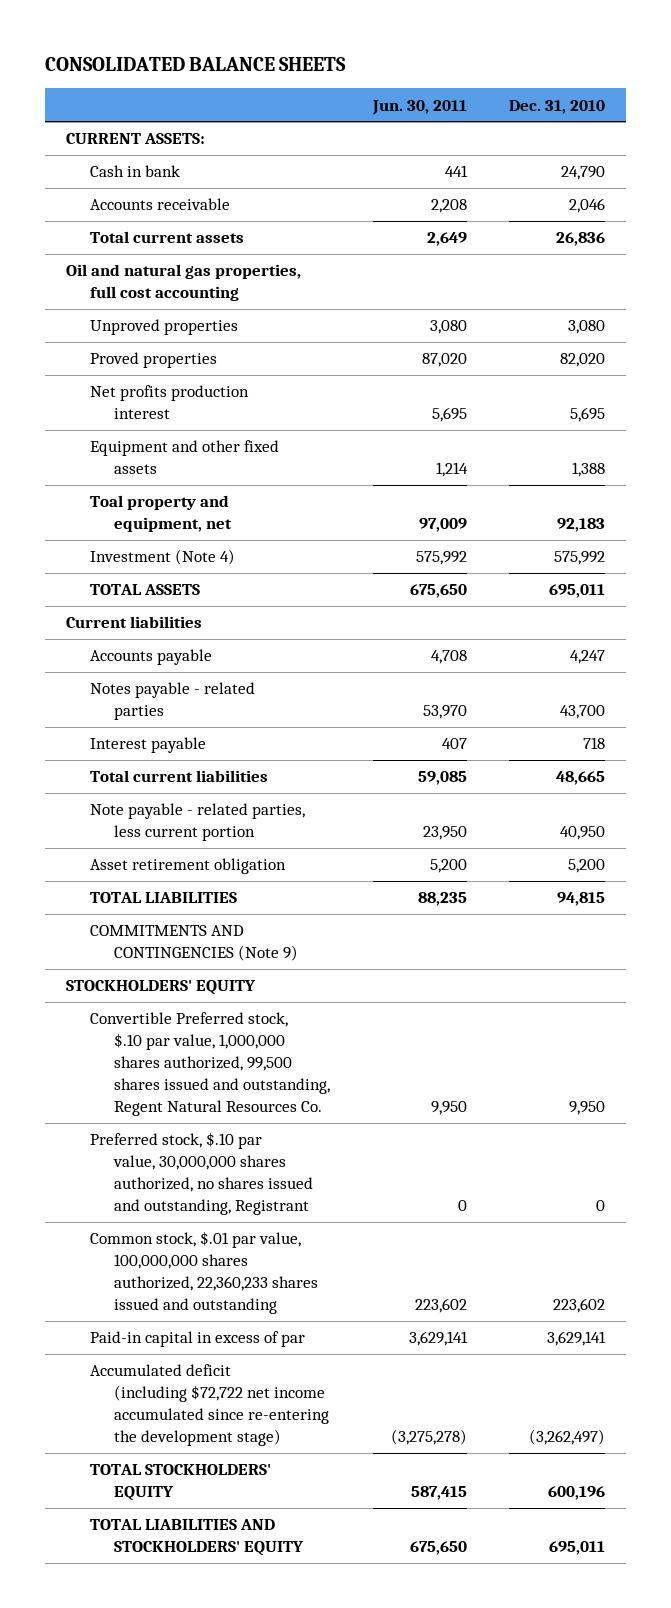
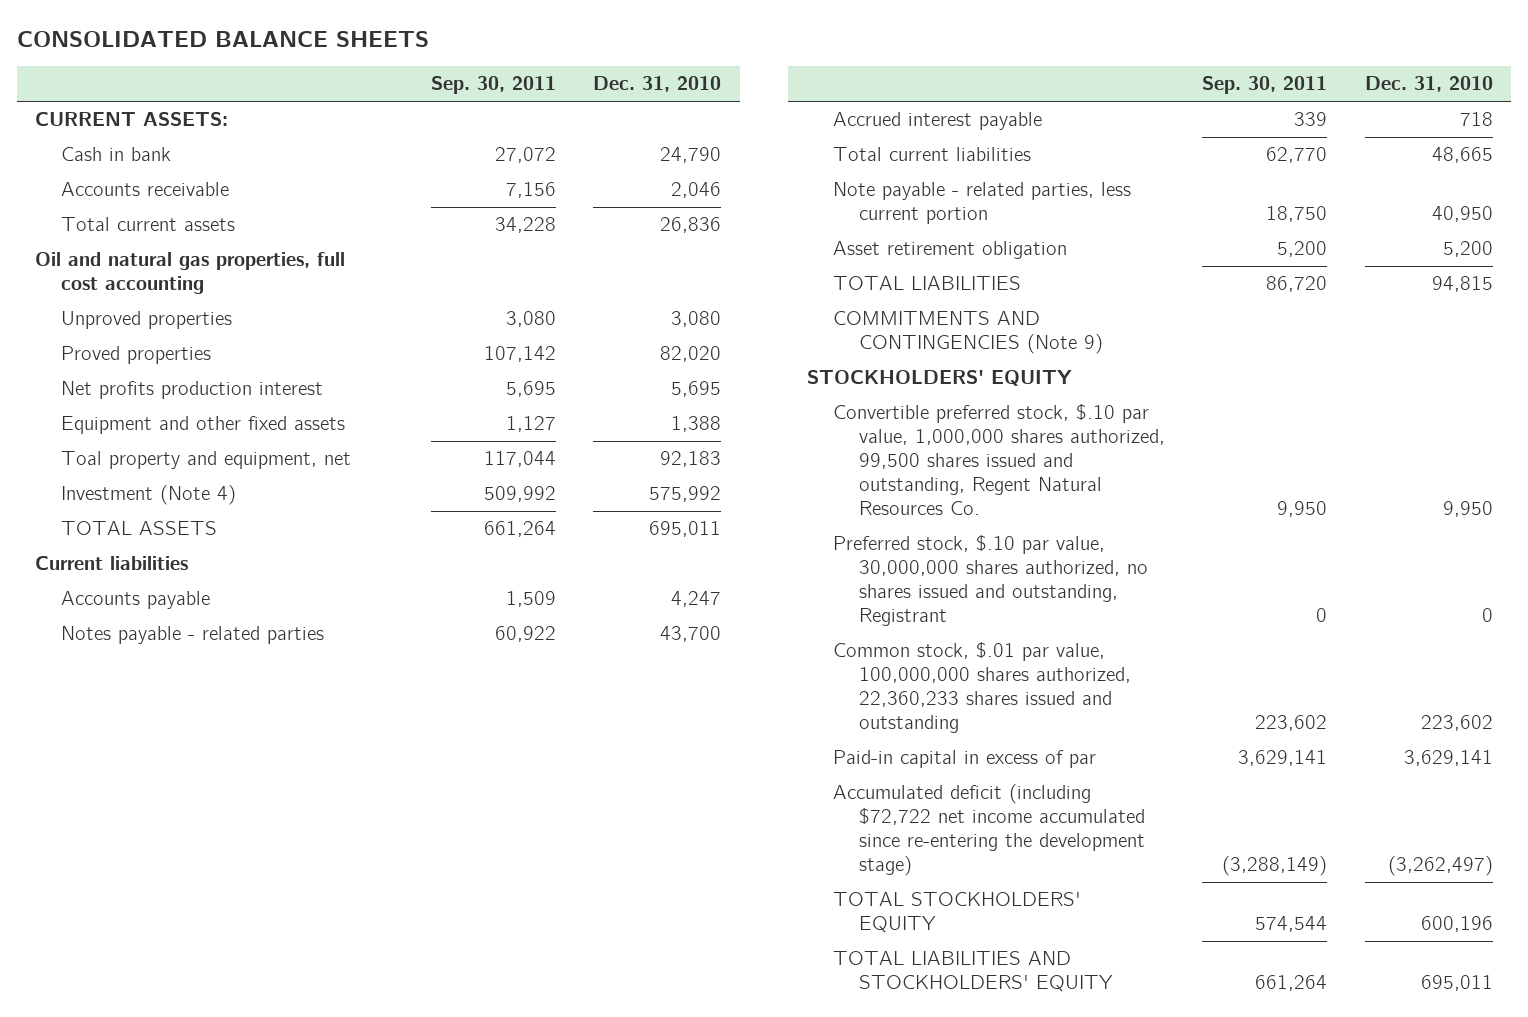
- | Jun. 30, 2011 | Dec. 31, 2010
+ | Sep. 30, 2011 | Dec. 31, 2010
- Interest payable | 407 | 718
+ Accrued interest payable | 339 | 718
- Convertible Preferred stock, $.10 par value, 1,000,000 shares authorized, 99,500 shares issued and outstanding, Regent Natural Resources Co. | 9,950 | 9,950
+ Convertible preferred stock, $.10 par value, 1,000,000 shares authorized, 99,500 shares issued and outstanding, Regent Natural Resources Co. | 9,950 | 9,950

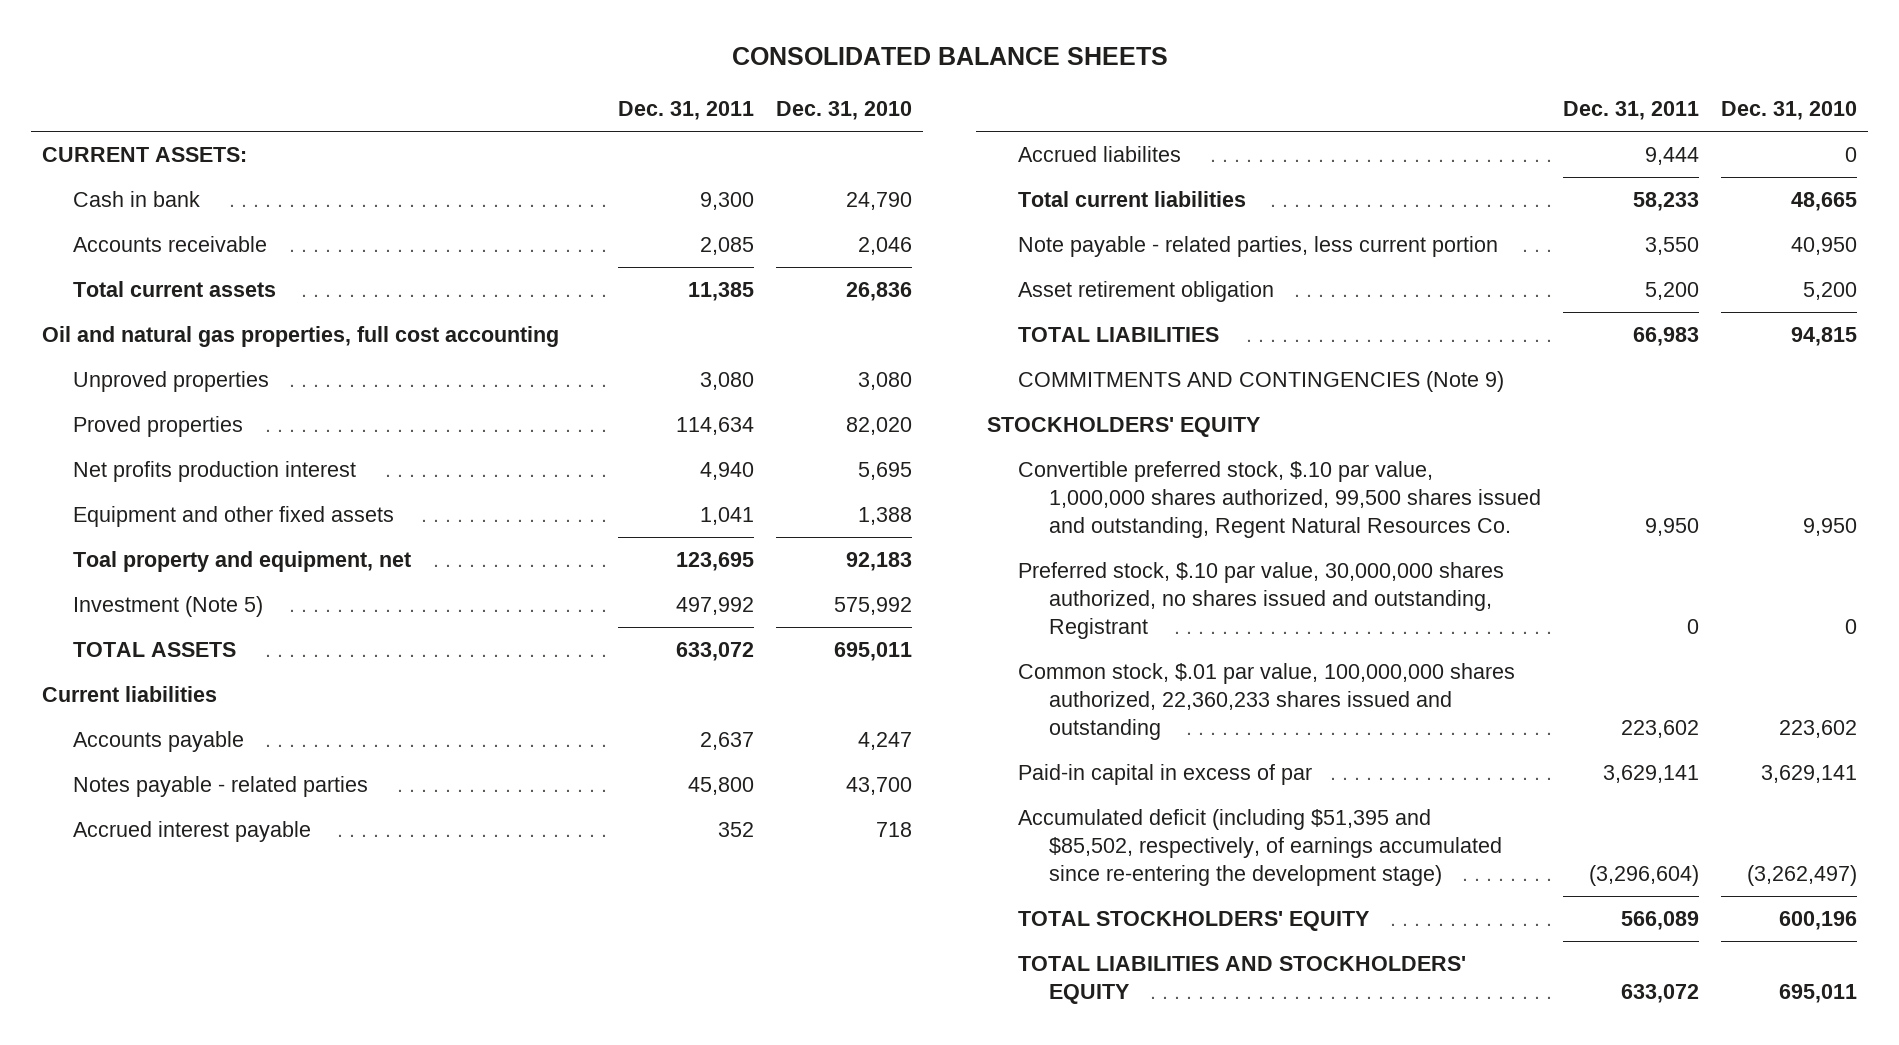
- | Sep. 30, 2011 | Dec. 31, 2010
+ | Dec. 31, 2011 | Dec. 31, 2010
- Investment (Note 4) | 509,992 | 575,992
+ Investment (Note 5) | 497,992 | 575,992
+ Accrued liabilites | 9,444 | 0
- Accumulated deficit (including $72,722 net income accumulated since re-entering the development stage) | (3,288,149) | (3,262,497)
+ Accumulated deficit (including $51,395 and $85,502, respectively, of earnings accumulated since re-entering the development stage) | (3,296,604) | (3,262,497)

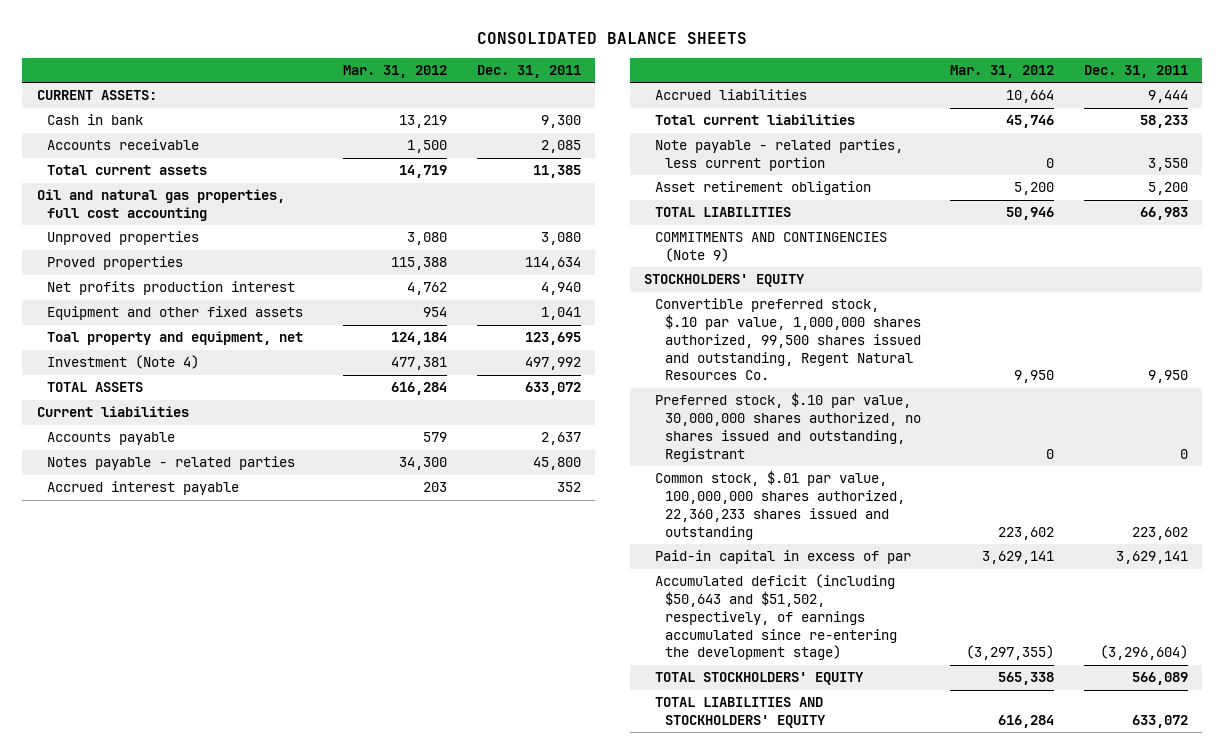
- | Dec. 31, 2011 | Dec. 31, 2010
+ | Mar. 31, 2012 | Dec. 31, 2011
- Investment (Note 5) | 497,992 | 575,992
+ Investment (Note 4) | 477,381 | 497,992
- Accrued liabilites | 9,444 | 0
+ Accrued liabilities | 10,664 | 9,444
- Accumulated deficit (including $51,395 and $85,502, respectively, of earnings accumulated since re-entering the development stage) | (3,296,604) | (3,262,497)
+ Accumulated deficit (including $50,643 and $51,502, respectively, of earnings accumulated since re-entering the development stage) | (3,297,355) | (3,296,604)

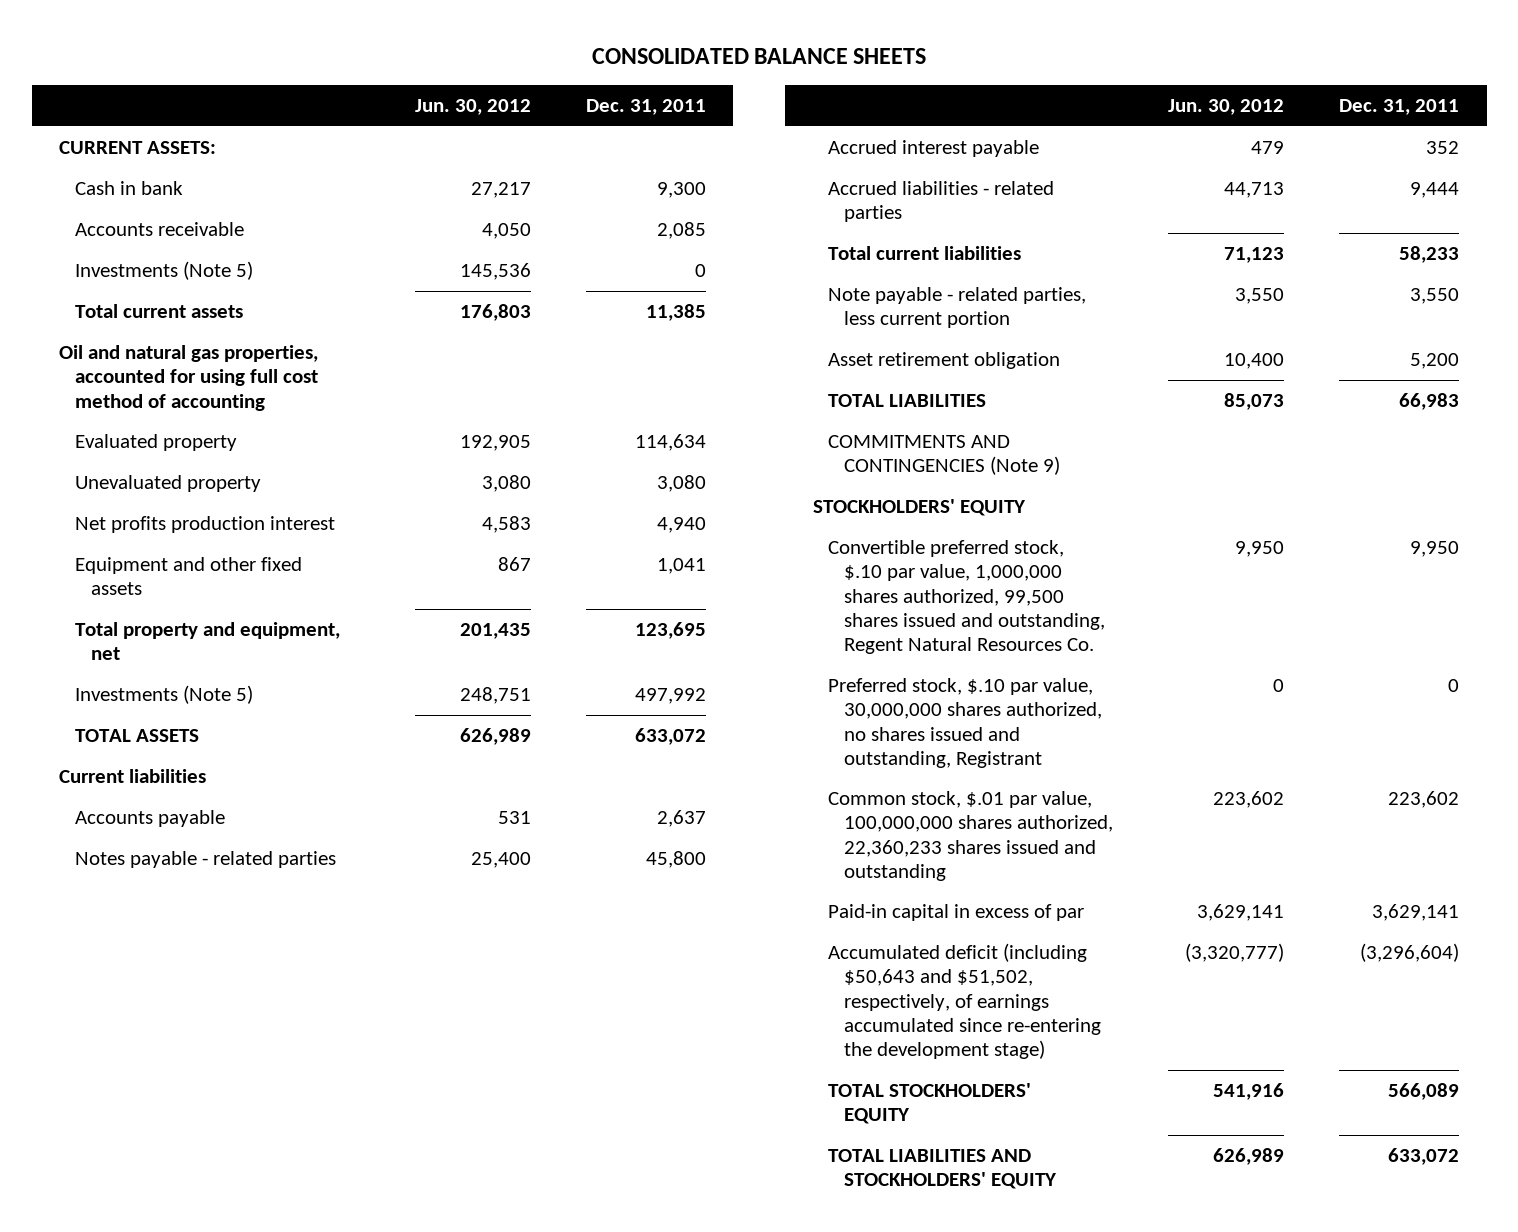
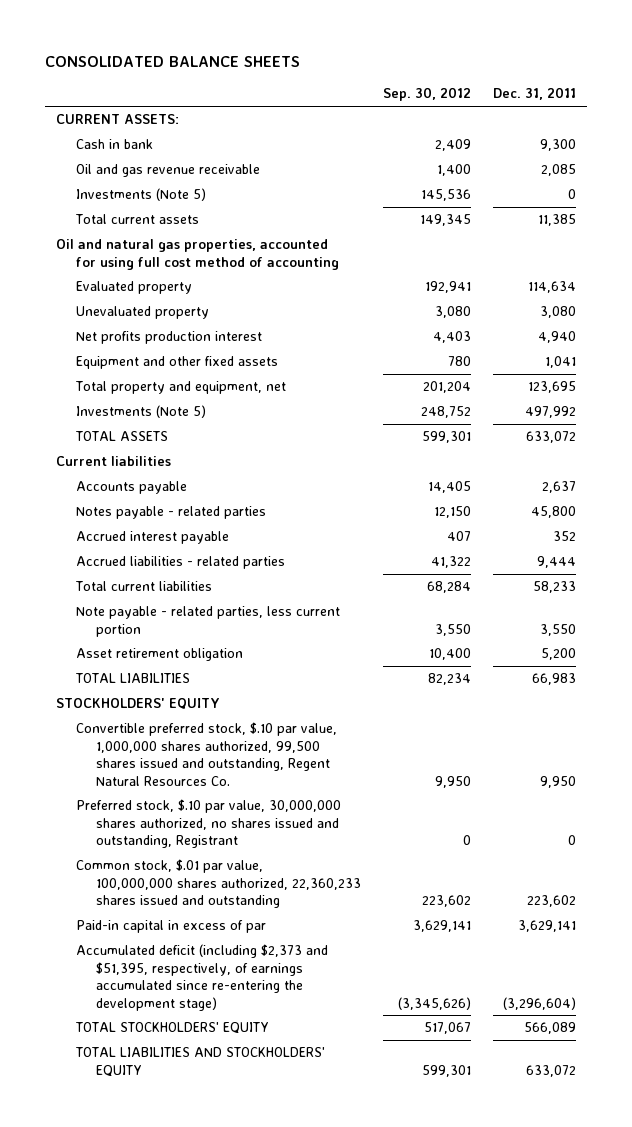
- | Jun. 30, 2012 | Dec. 31, 2011
+ | Sep. 30, 2012 | Dec. 31, 2011
- Accounts receivable | 4,050 | 2,085
+ Oil and gas revenue receivable | 1,400 | 2,085
- COMMITMENTS AND CONTINGENCIES (Note 9)
- Accumulated deficit (including $50,643 and $51,502, respectively, of earnings accumulated since re-entering the development stage) | (3,320,777) | (3,296,604)
+ Accumulated deficit (including $2,373 and $51,395, respectively, of earnings accumulated since re-entering the development stage) | (3,345,626) | (3,296,604)

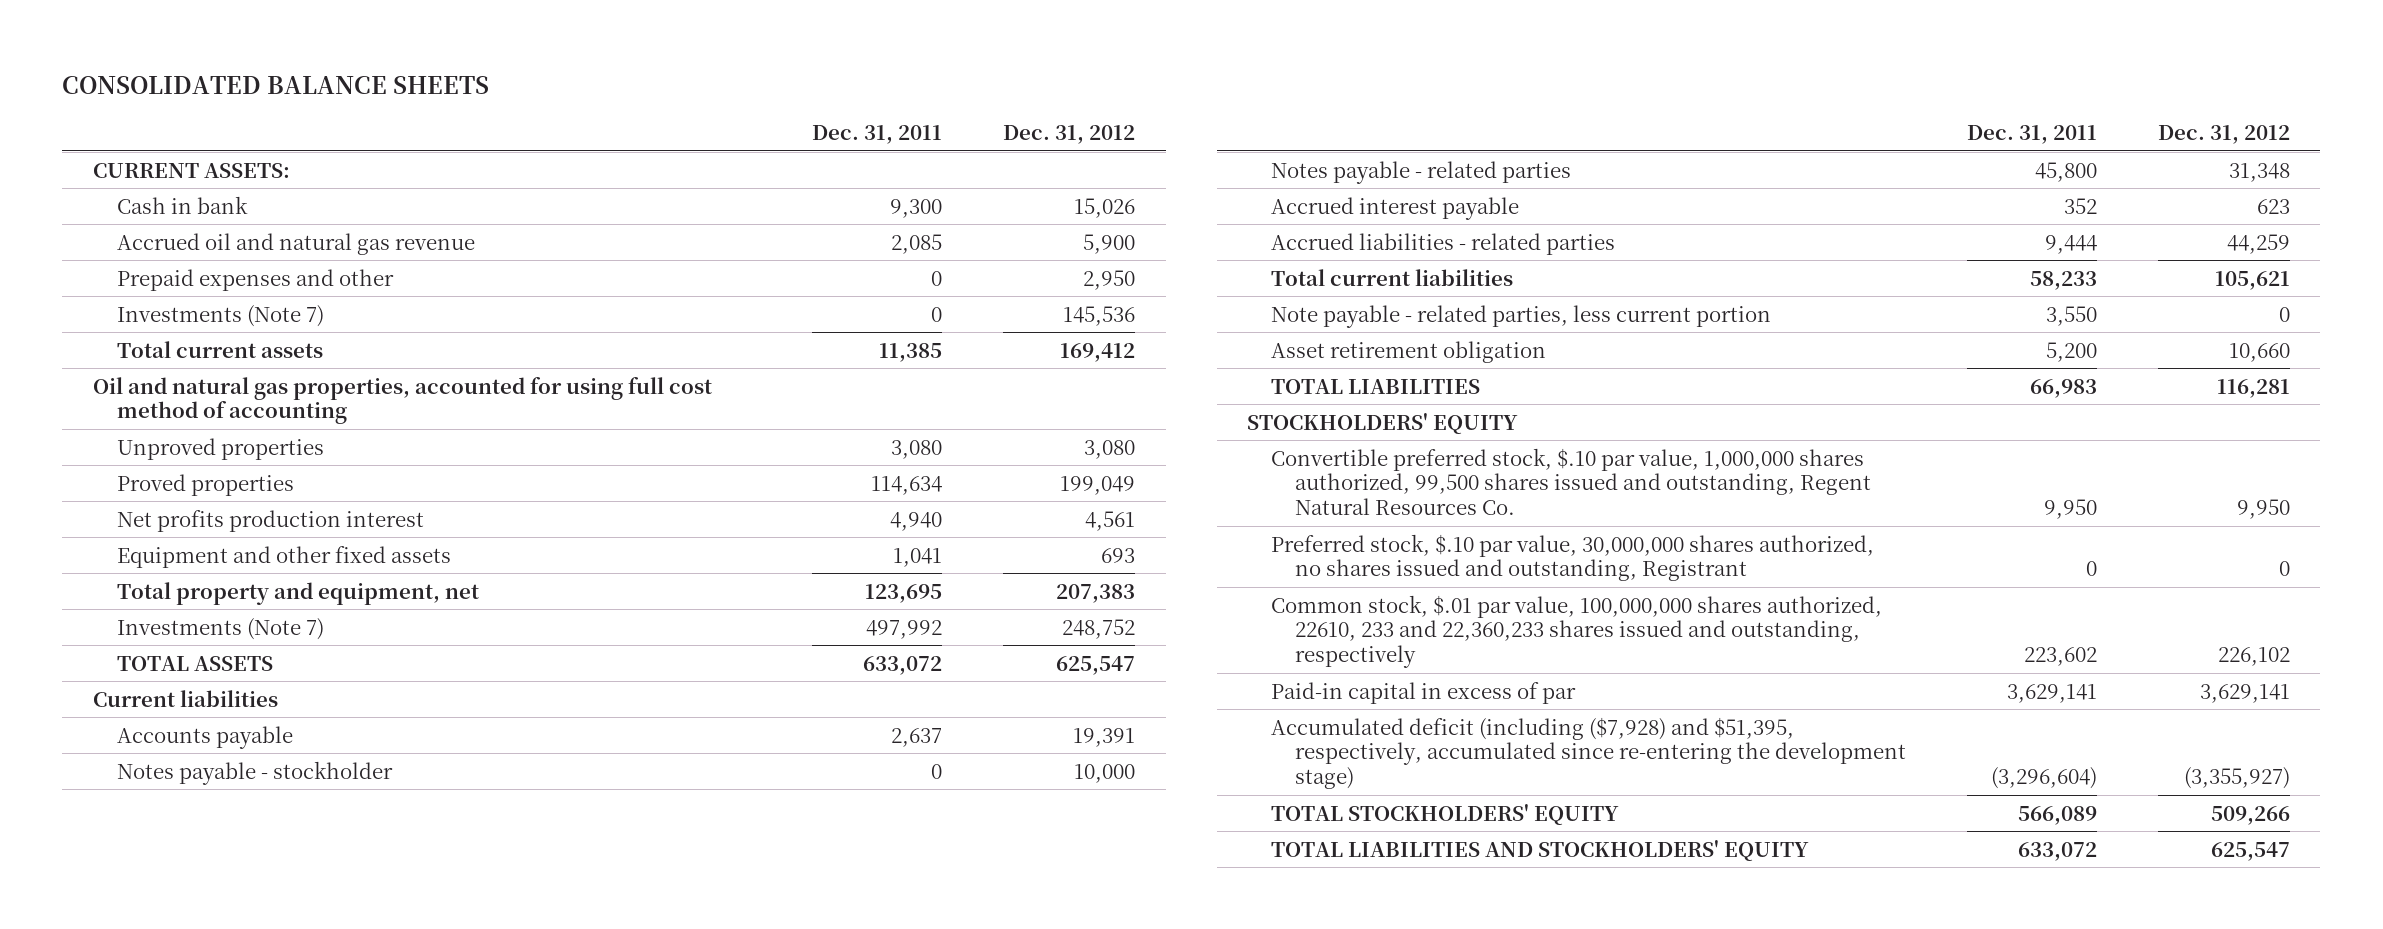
- | Sep. 30, 2012 | Dec. 31, 2011
+ | Dec. 31, 2011 | Dec. 31, 2012
- Oil and gas revenue receivable | 1,400 | 2,085
- Investments (Note 5) | 145,536 | 0
+ Accrued oil and natural gas revenue | 2,085 | 5,900
+ Prepaid expenses and other | 0 | 2,950
+ Investments (Note 7) | 0 | 145,536
- Evaluated property | 192,941 | 114,634
- Unevaluated property | 3,080 | 3,080
+ Unproved properties | 3,080 | 3,080
+ Proved properties | 114,634 | 199,049
- Investments (Note 5) | 248,752 | 497,992
+ Investments (Note 7) | 497,992 | 248,752
+ Notes payable - stockholder | 0 | 10,000
- Common stock, $.01 par value, 100,000,000 shares authorized, 22,360,233 shares issued and outstanding | 223,602 | 223,602
+ Common stock, $.01 par value, 100,000,000 shares authorized, 22610, 233 and 22,360,233 shares issued and outstanding, respectively | 223,602 | 226,102
- Accumulated deficit (including $2,373 and $51,395, respectively, of earnings accumulated since re-entering the development stage) | (3,345,626) | (3,296,604)
+ Accumulated deficit (including ($7,928) and $51,395, respectively, accumulated since re-entering the development stage) | (3,296,604) | (3,355,927)

